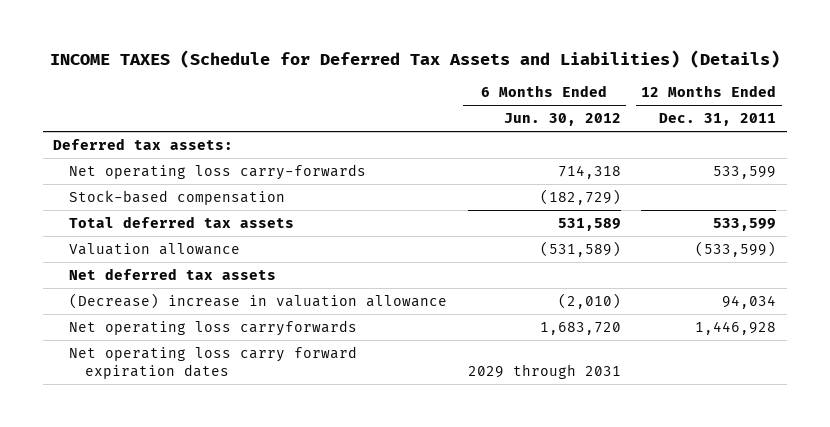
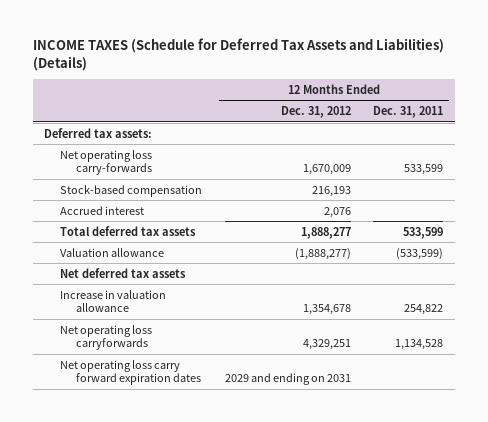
- | 6 Months Ended Jun. 30, 2012 | 12 Months Ended Dec. 31, 2011
+ | 12 Months Ended Dec. 31, 2012 | 12 Months Ended Dec. 31, 2011
+ Accrued interest | 2,076 |
- (Decrease) increase in valuation allowance | (2,010) | 94,034
- Net operating loss carryforwards | 1,683,720 | 1,446,928
+ Increase in valuation allowance | 1,354,678 | 254,822
+ Net operating loss carryforwards | 4,329,251 | 1,134,528

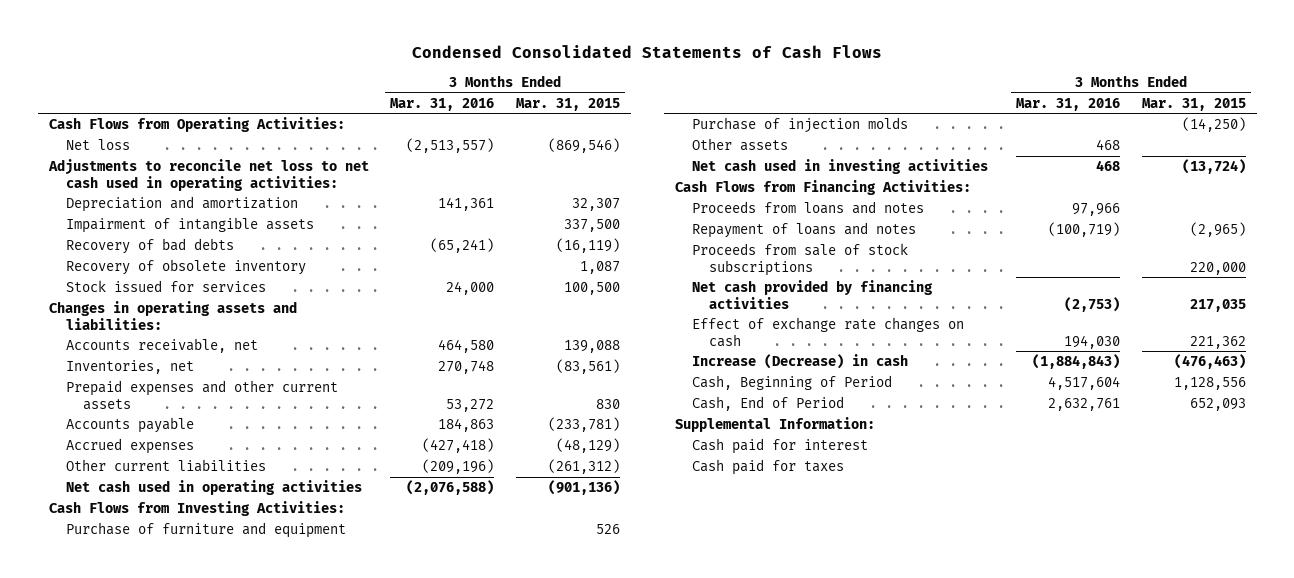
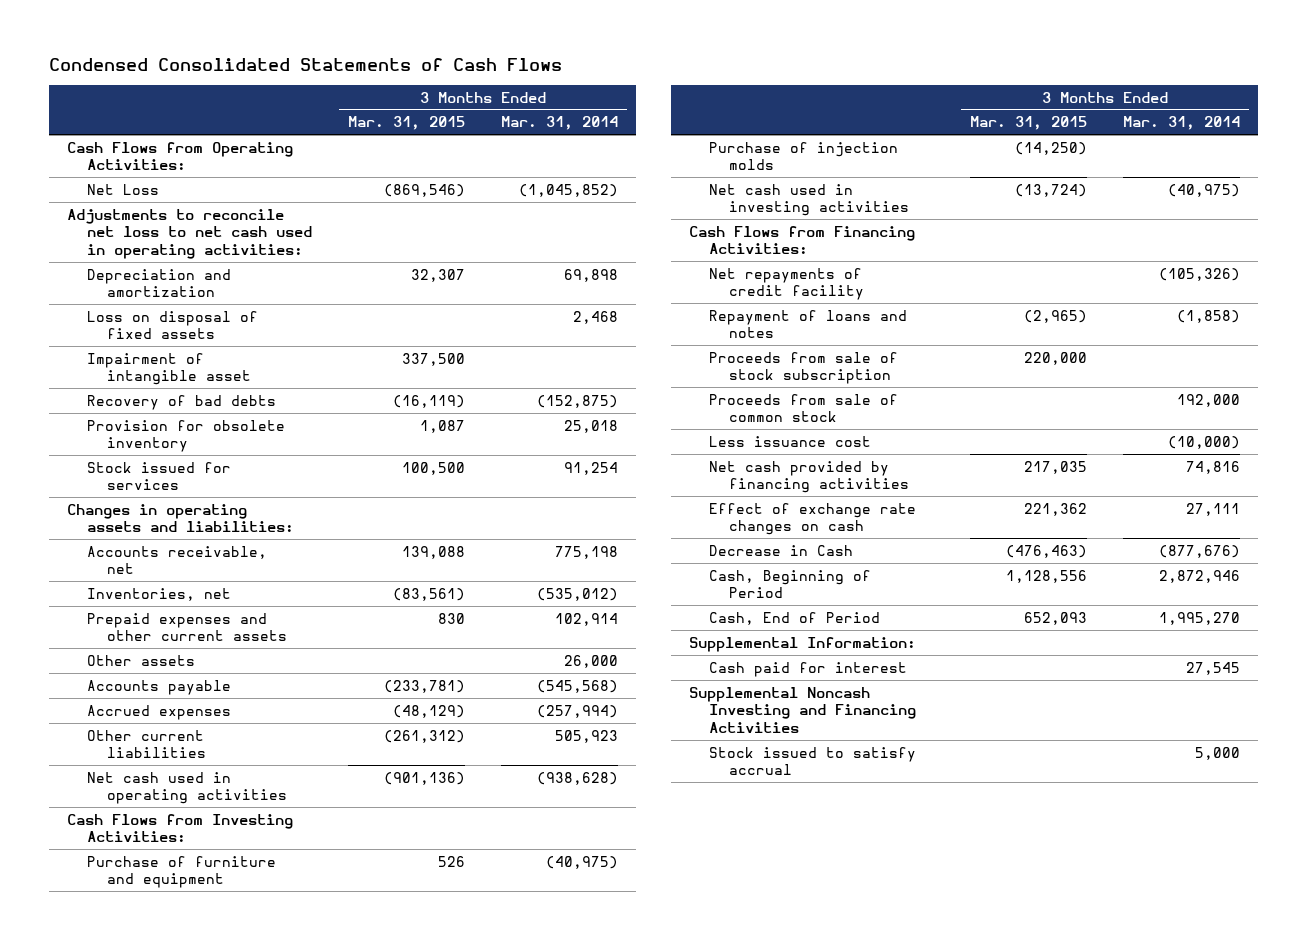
- | 3 Months Ended Mar. 31, 2016 | 3 Months Ended Mar. 31, 2015
+ | 3 Months Ended Mar. 31, 2015 | 3 Months Ended Mar. 31, 2014
- Net loss | (2,513,557) | (869,546)
+ Net Loss | (869,546) | (1,045,852)
- Impairment of intangible assets | | 337,500
+ Loss on disposal of fixed assets | | 2,468
+ Impairment of intangible asset | 337,500 |
- Recovery of obsolete inventory | | 1,087
+ Provision for obsolete inventory | 1,087 | 25,018
moved up: Other assets | | 26,000
- Proceeds from loans and notes | 97,966 |
+ Net repayments of credit facility | | (105,326)
- Proceeds from sale of stock subscriptions | | 220,000
+ Proceeds from sale of stock subscription | 220,000 |
+ Proceeds from sale of common stock | | 192,000
+ Less issuance cost | | (10,000)
- Increase (Decrease) in cash | (1,884,843) | (476,463)
+ Decrease in Cash | (476,463) | (877,676)
- Cash paid for taxes
+ Supplemental Noncash Investing and Financing Activities
+ Stock issued to satisfy accrual | | 5,000

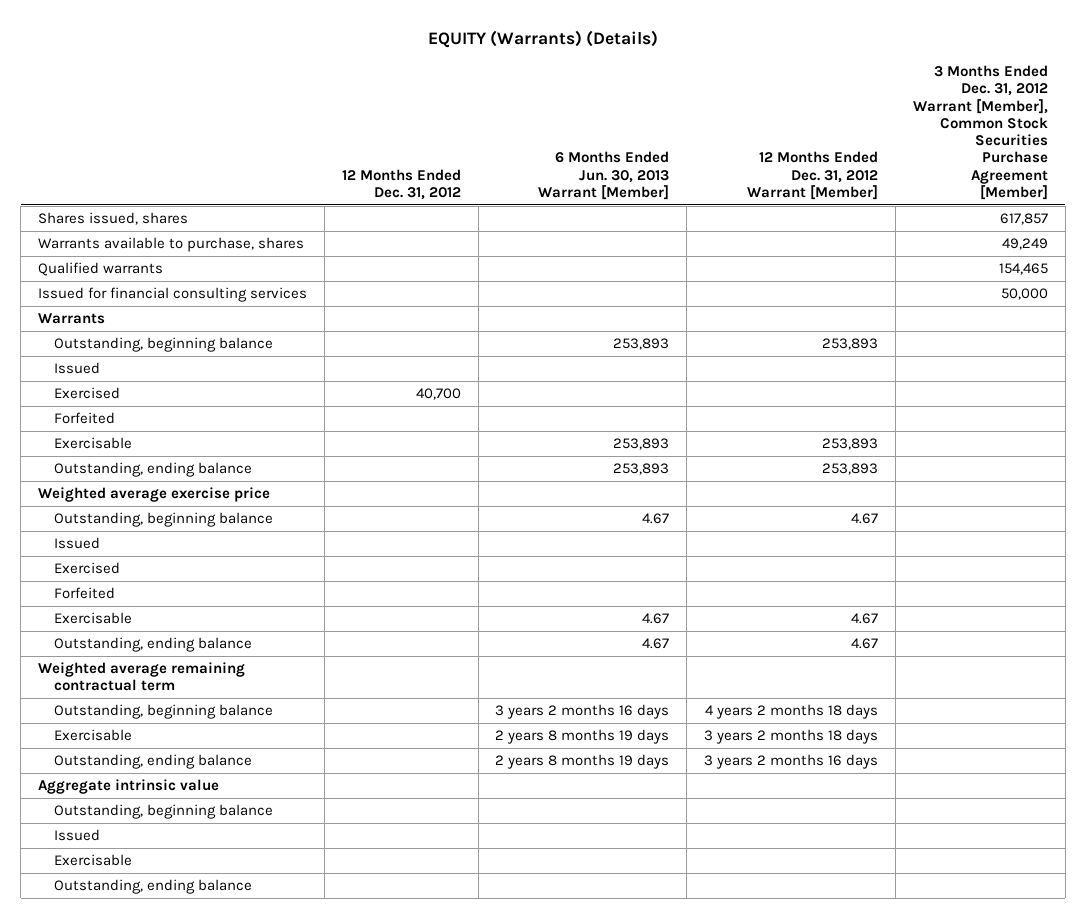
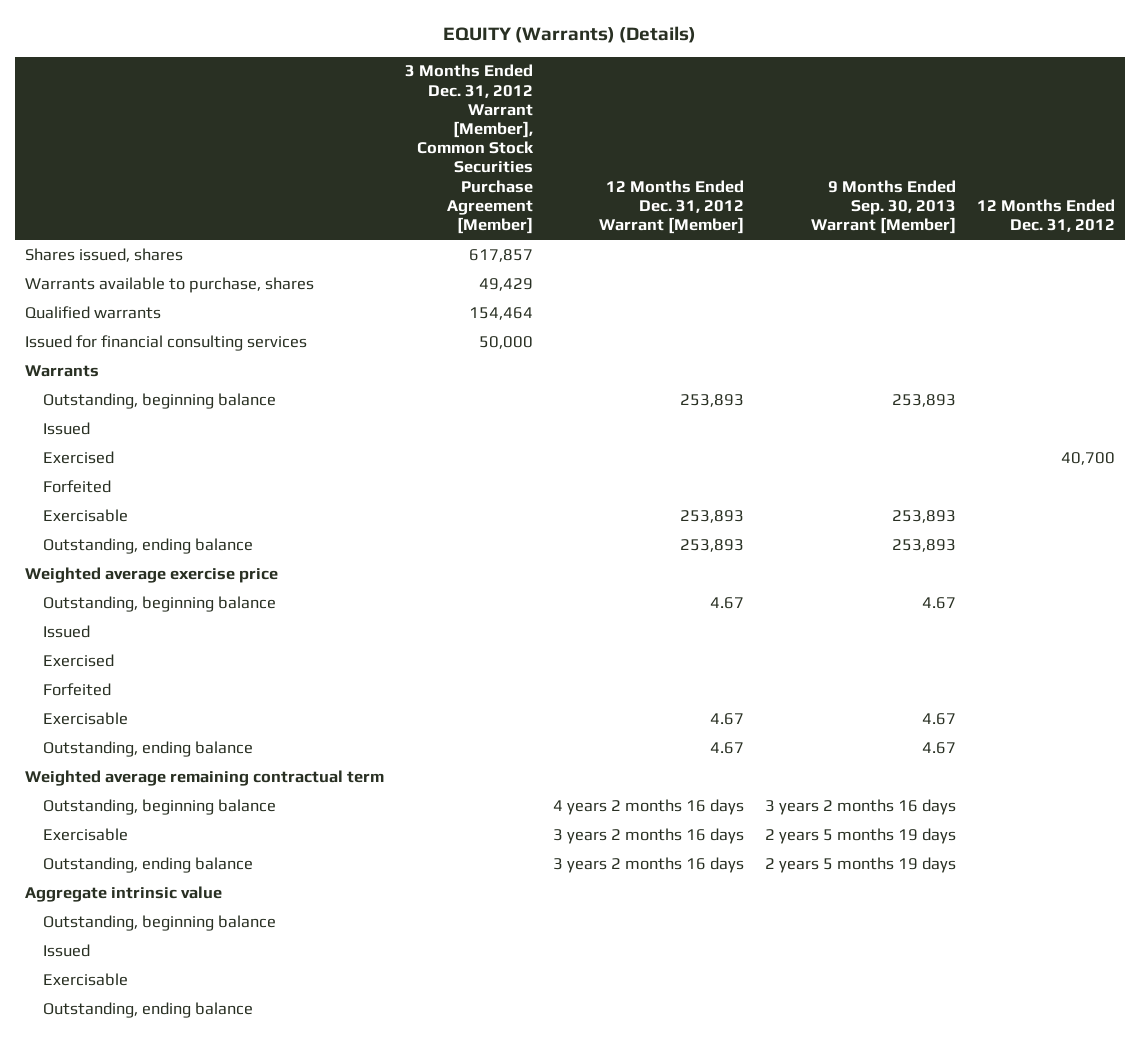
- | 12 Months Ended Dec. 31, 2012 | 6 Months Ended Jun. 30, 2013 Warrant [Member] | 12 Months Ended Dec. 31, 2012 Warrant [Member] | 3 Months Ended Dec. 31, 2012 Warrant [Member], Common Stock Securities Purchase Agreement [Member]
+ | 3 Months Ended Dec. 31, 2012 Warrant [Member], Common Stock Securities Purchase Agreement [Member] | 12 Months Ended Dec. 31, 2012 Warrant [Member] | 9 Months Ended Sep. 30, 2013 Warrant [Member] | 12 Months Ended Dec. 31, 2012
- Warrants available to purchase, shares | | | | 49,249
- Qualified warrants | | | | 154,465
+ Warrants available to purchase, shares | 49,429 | | |
+ Qualified warrants | 154,464 | | |
- Outstanding, beginning balance | | 3 years 2 months 16 days | 4 years 2 months 18 days |
- Exercisable | | 2 years 8 months 19 days | 3 years 2 months 18 days |
+ Outstanding, beginning balance | | 4 years 2 months 16 days | 3 years 2 months 16 days |
+ Exercisable | | 3 years 2 months 16 days | 2 years 5 months 19 days |

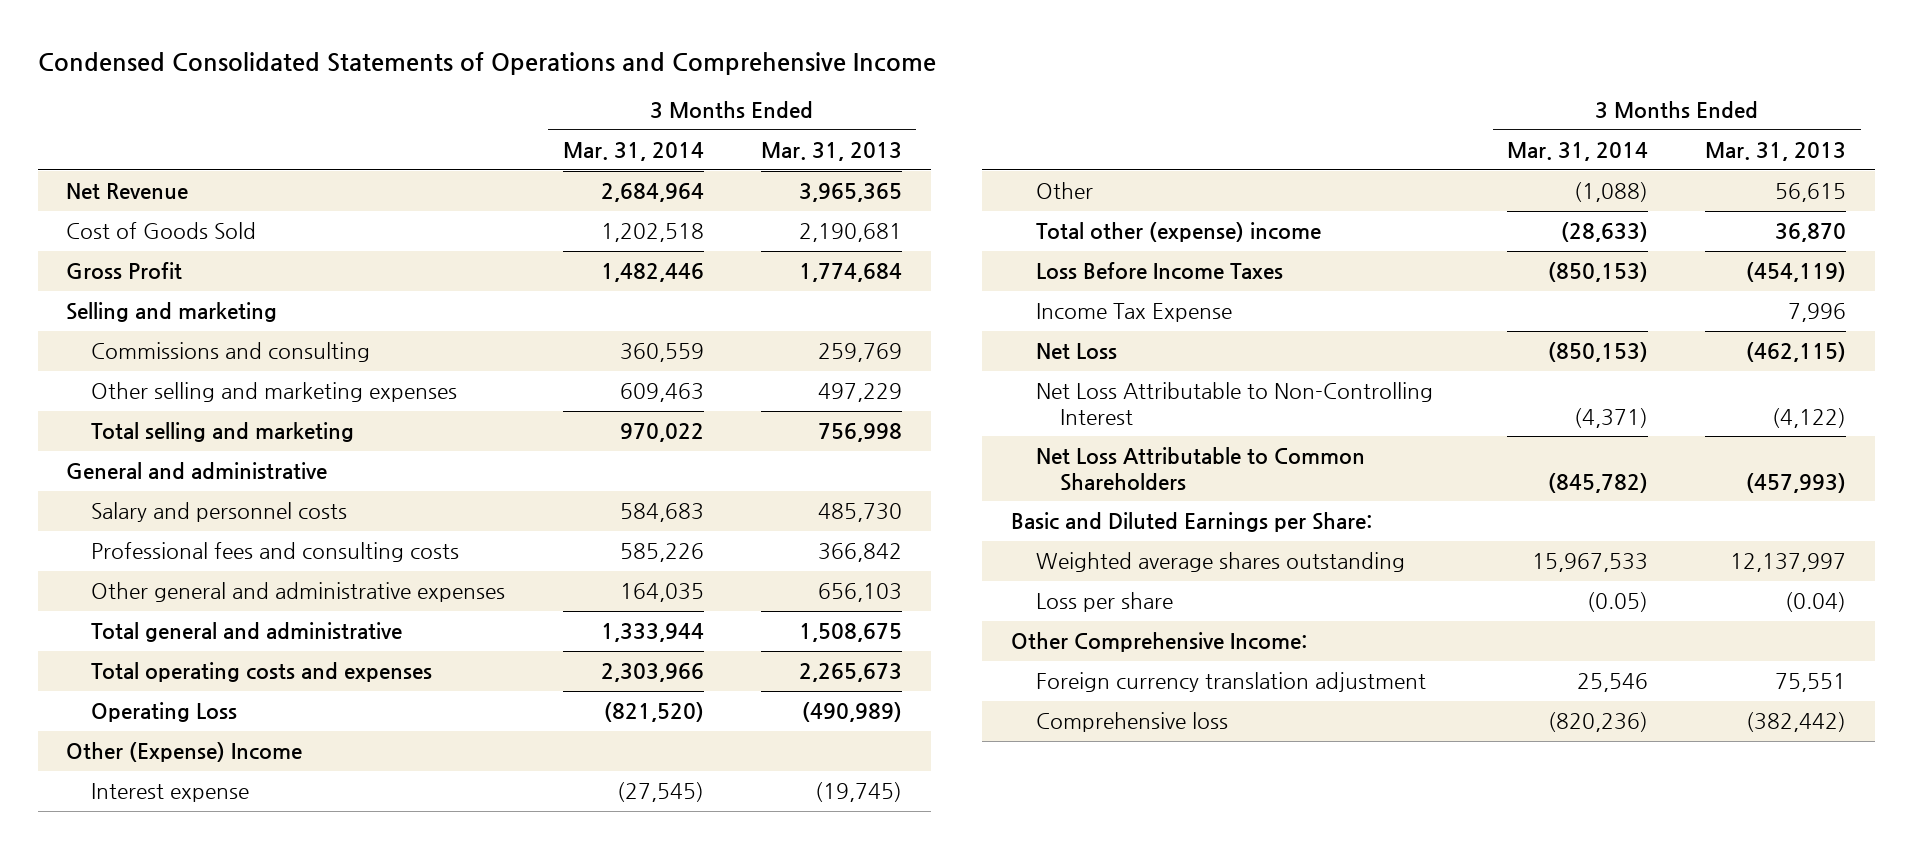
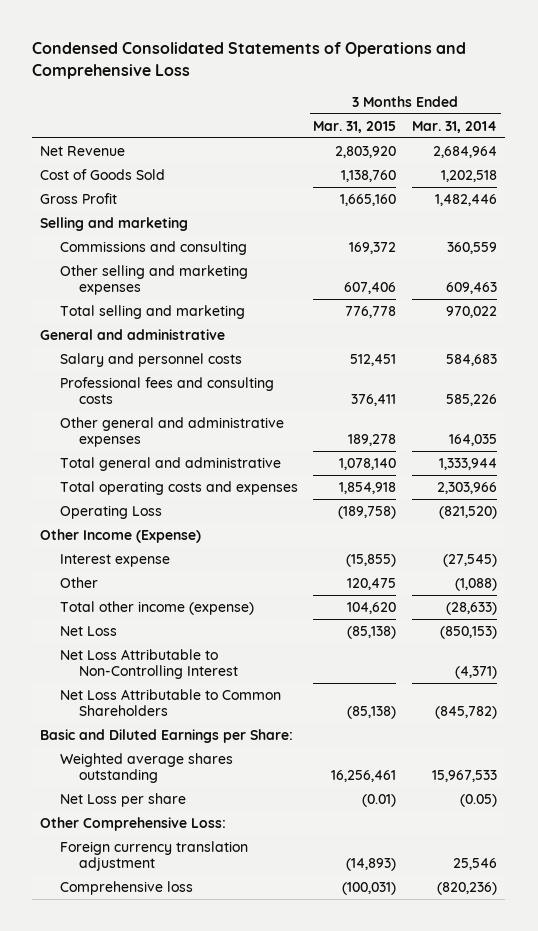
- Condensed Consolidated Statements of Operations and Comprehensive Income
+ Condensed Consolidated Statements of Operations and Comprehensive Loss
- | 3 Months Ended Mar. 31, 2014 | 3 Months Ended Mar. 31, 2013
+ | 3 Months Ended Mar. 31, 2015 | 3 Months Ended Mar. 31, 2014
- Other (Expense) Income
+ Other Income (Expense)
- Total other (expense) income | (28,633) | 36,870
- Loss Before Income Taxes | (850,153) | (454,119)
- Income Tax Expense | | 7,996
+ Total other income (expense) | 104,620 | (28,633)
- Loss per share | (0.05) | (0.04)
- Other Comprehensive Income:
+ Net Loss per share | (0.01) | (0.05)
+ Other Comprehensive Loss:

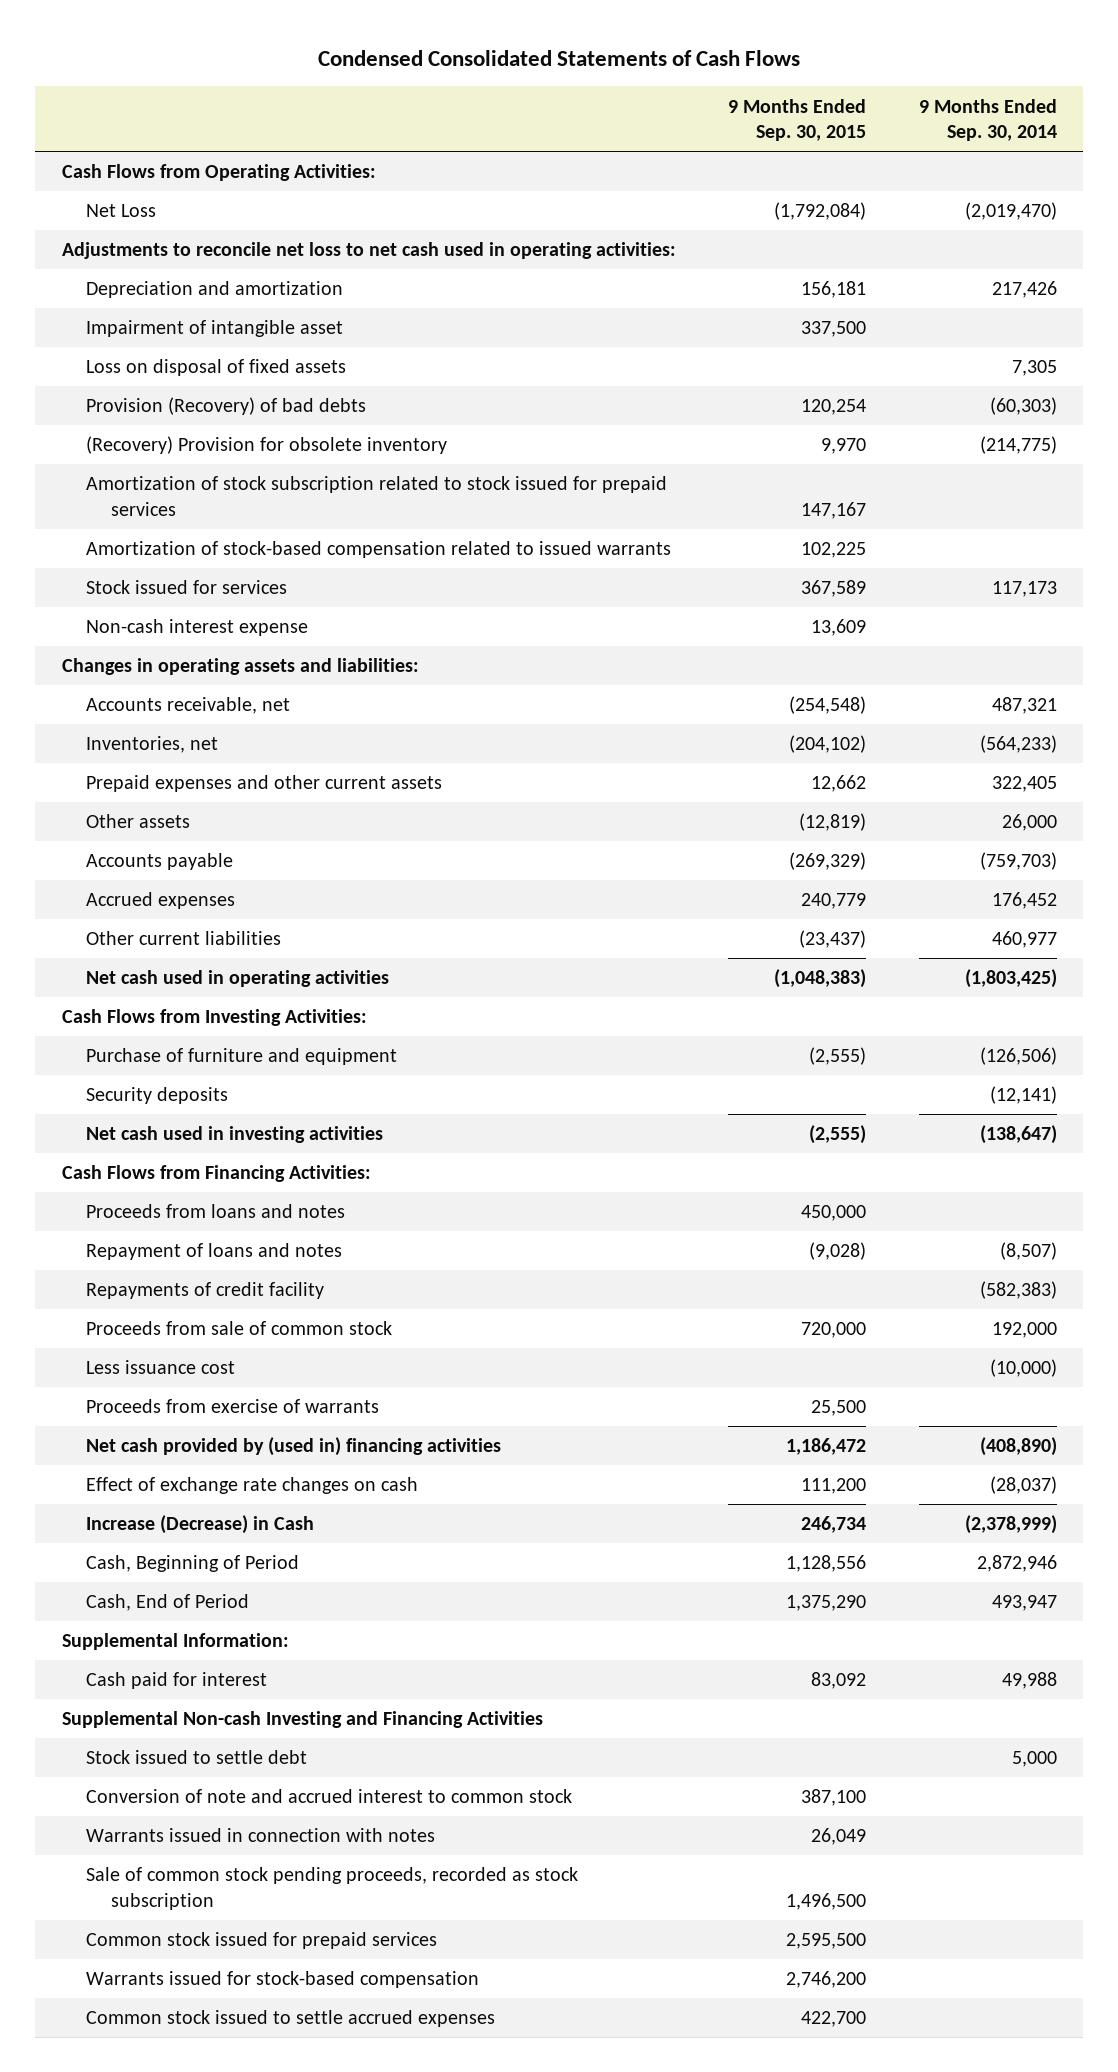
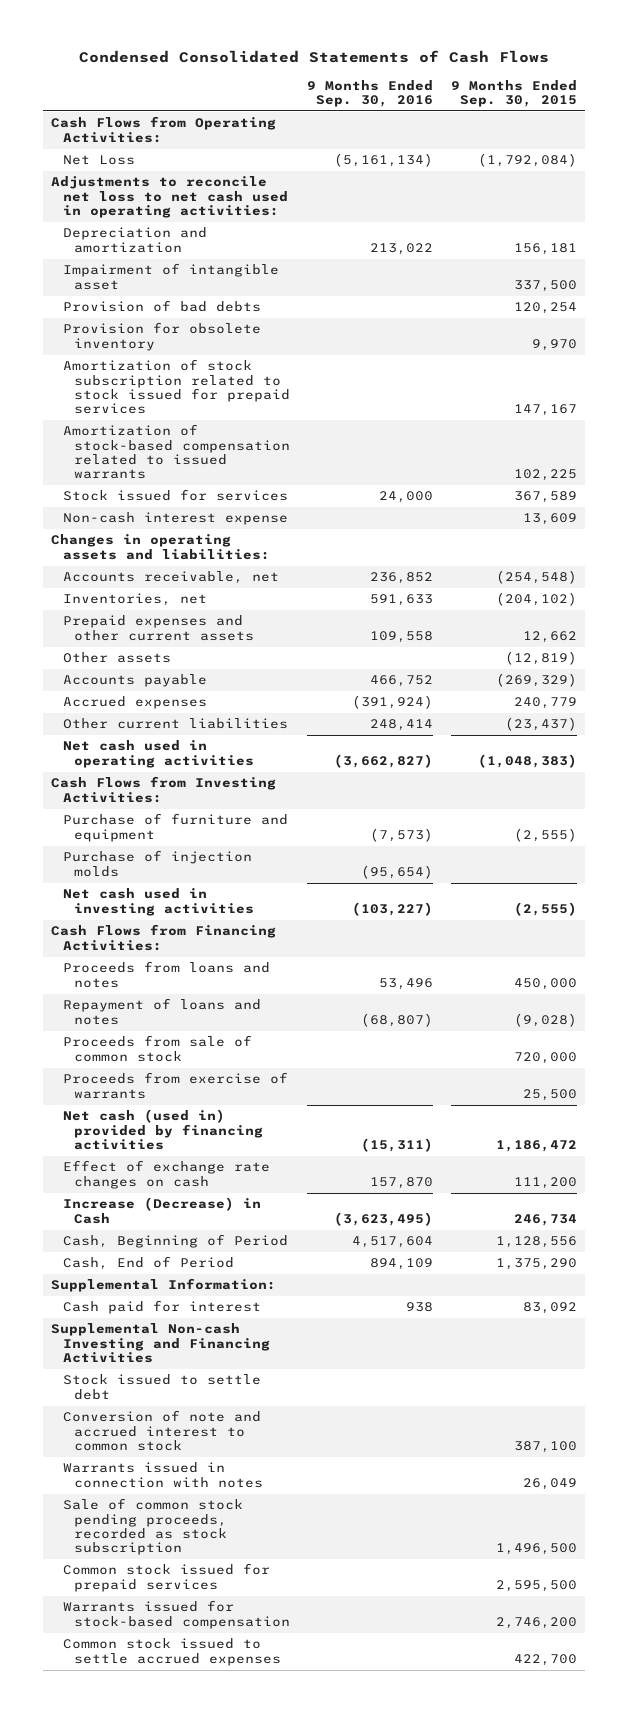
- | 9 Months Ended Sep. 30, 2015 | 9 Months Ended Sep. 30, 2014
+ | 9 Months Ended Sep. 30, 2016 | 9 Months Ended Sep. 30, 2015
- Loss on disposal of fixed assets | | 7,305
- Provision (Recovery) of bad debts | 120,254 | (60,303)
- (Recovery) Provision for obsolete inventory | 9,970 | (214,775)
+ Provision of bad debts | | 120,254
+ Provision for obsolete inventory | | 9,970
- Security deposits | | (12,141)
+ Purchase of injection molds | (95,654) |
- Repayments of credit facility | | (582,383)
- Less issuance cost | | (10,000)
- Net cash provided by (used in) financing activities | 1,186,472 | (408,890)
+ Net cash (used in) provided by financing activities | (15,311) | 1,186,472

